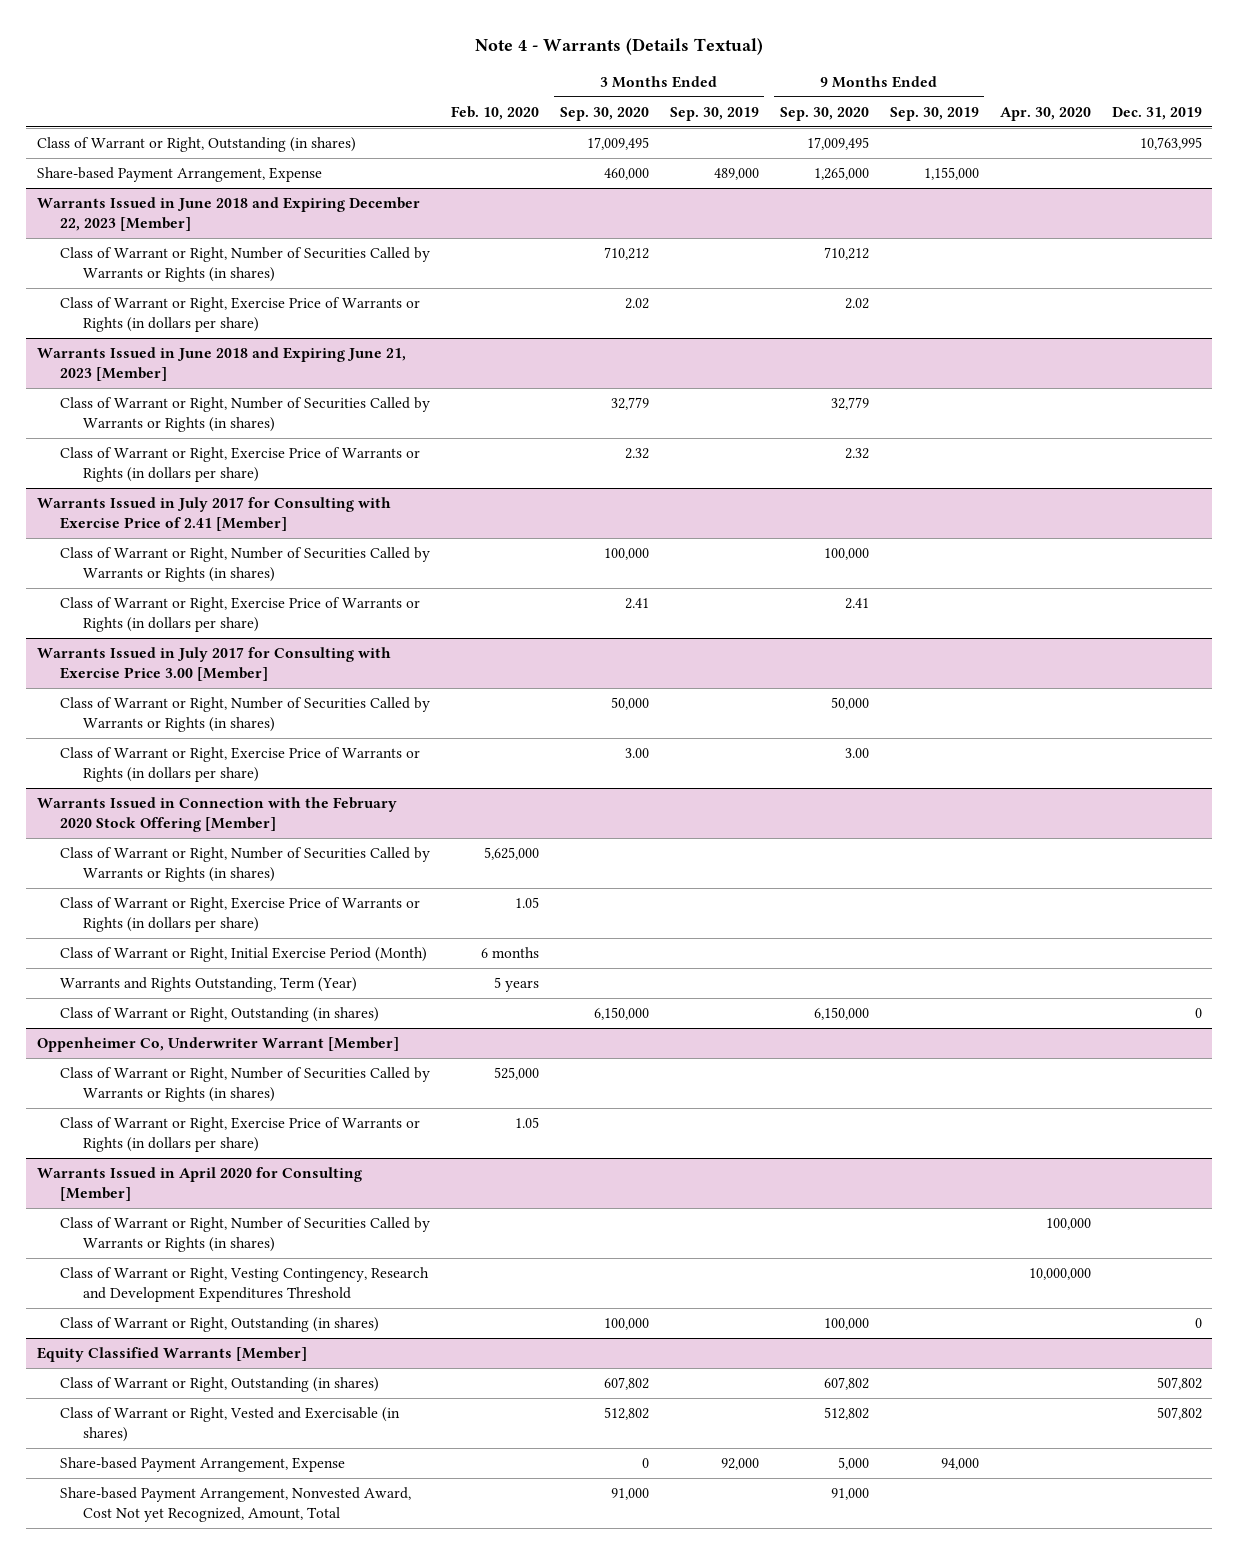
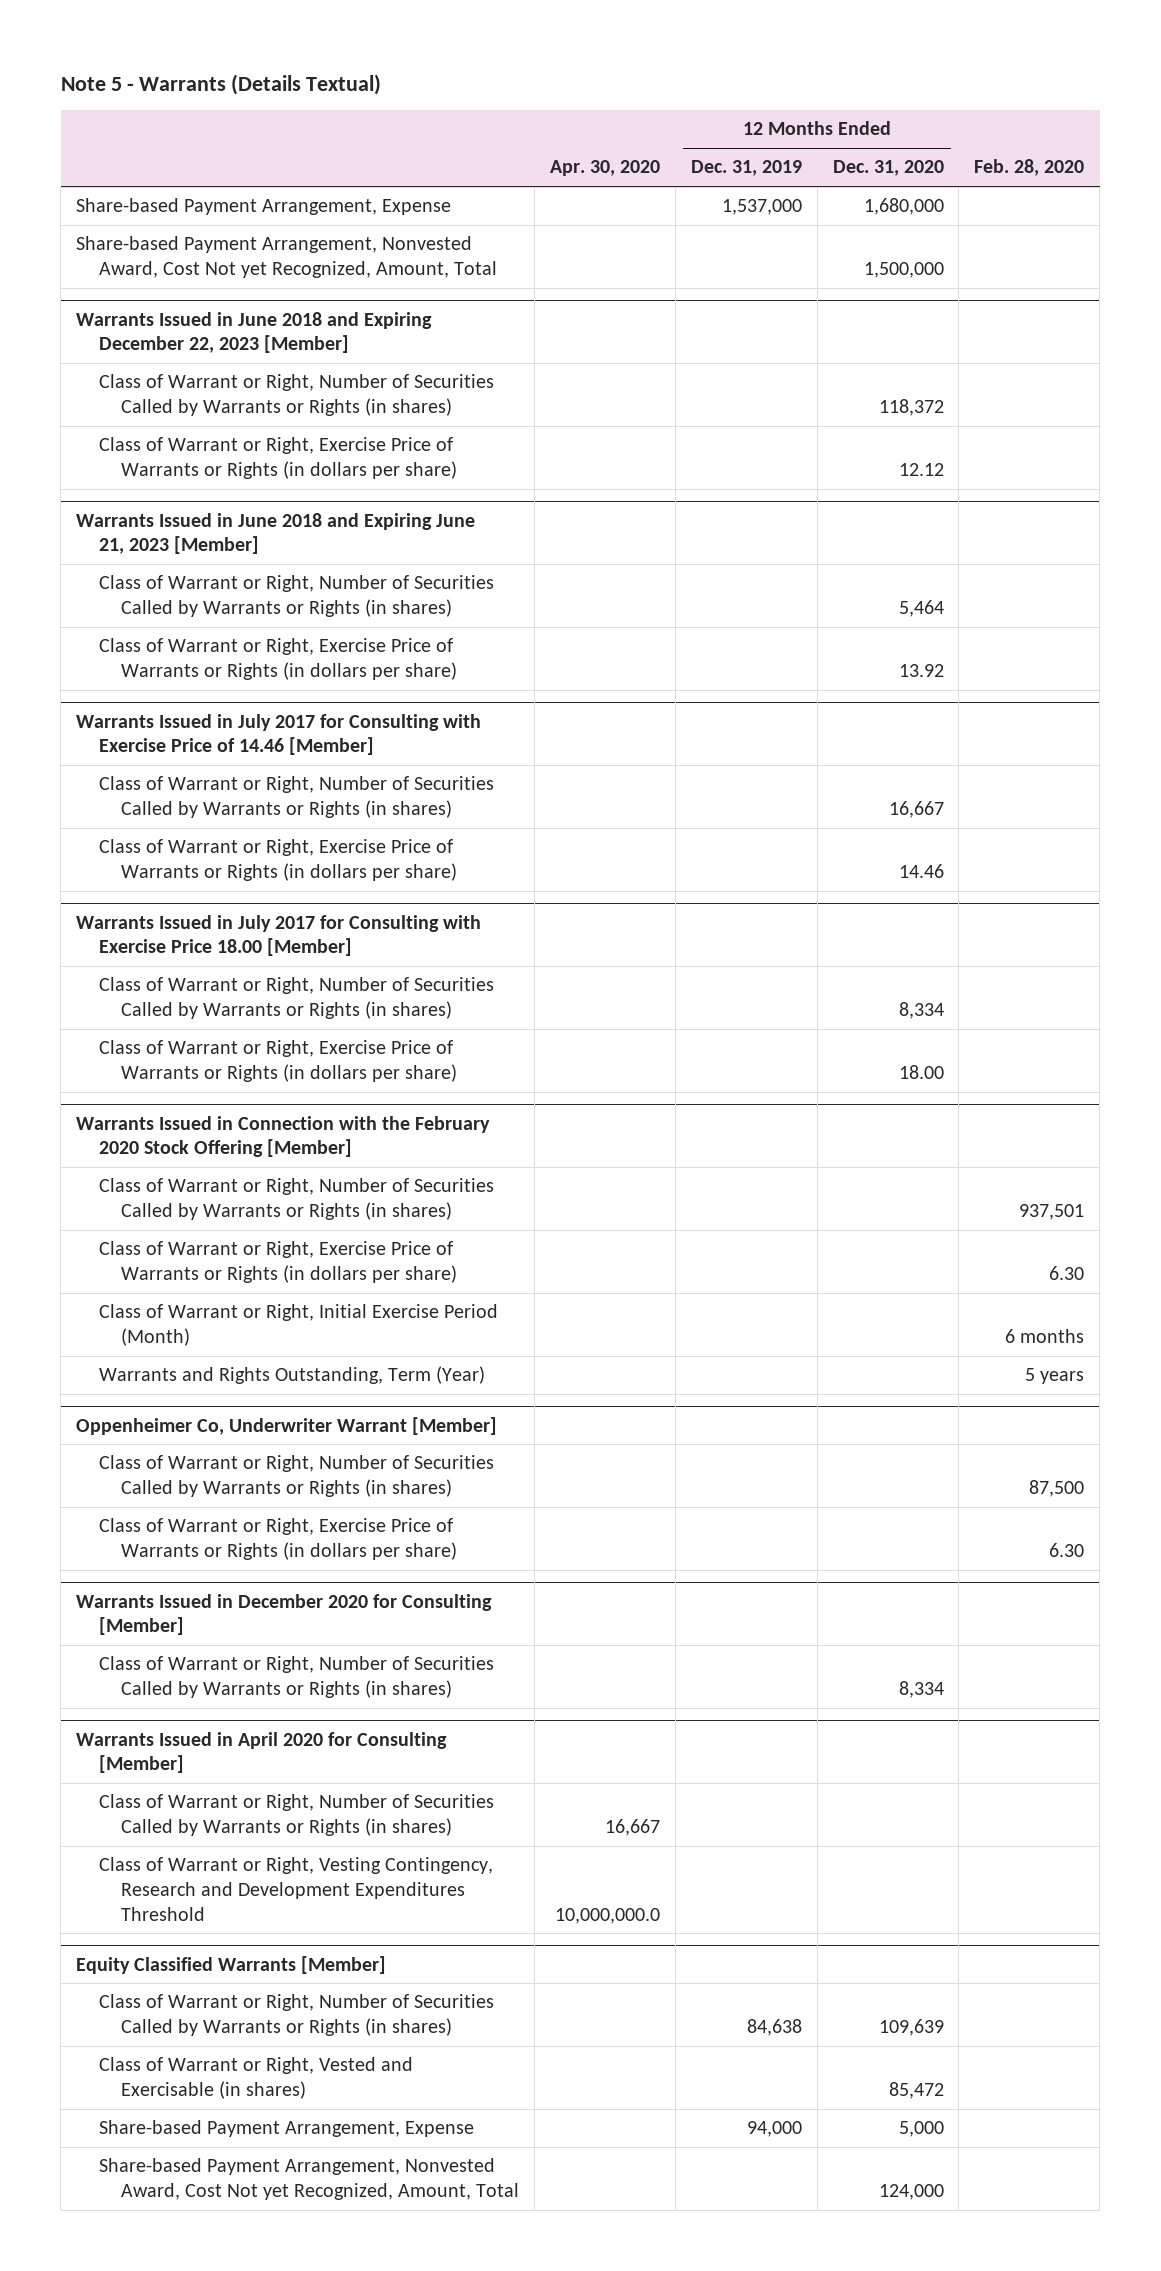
- Note 4 - Warrants (Details Textual)
+ Note 5 - Warrants (Details Textual)
- | Feb. 10, 2020 | 3 Months Ended Sep. 30, 2020 | 3 Months Ended Sep. 30, 2019 | 9 Months Ended Sep. 30, 2020 | 9 Months Ended Sep. 30, 2019 | Apr. 30, 2020 | Dec. 31, 2019
+ | Apr. 30, 2020 | 12 Months Ended Dec. 31, 2019 | 12 Months Ended Dec. 31, 2020 | Feb. 28, 2020
- Class of Warrant or Right, Outstanding (in shares) | | 17,009,495 | | 17,009,495 | | | 10,763,995
+ Share-based Payment Arrangement, Nonvested Award, Cost Not yet Recognized, Amount, Total | | | 1,500,000 |
- Warrants Issued in July 2017 for Consulting with Exercise Price of 2.41 [Member]
- Class of Warrant or Right, Number of Securities Called by Warrants or Rights (in shares) | | 100,000 | | 100,000 | | |
- Class of Warrant or Right, Exercise Price of Warrants or Rights (in dollars per share) | | 2.41 | | 2.41 | | |
- Warrants Issued in July 2017 for Consulting with Exercise Price 3.00 [Member]
- Class of Warrant or Right, Number of Securities Called by Warrants or Rights (in shares) | | 50,000 | | 50,000 | | |
- Class of Warrant or Right, Exercise Price of Warrants or Rights (in dollars per share) | | 3.00 | | 3.00 | | |
+ Warrants Issued in July 2017 for Consulting with Exercise Price of 14.46 [Member]
+ Class of Warrant or Right, Number of Securities Called by Warrants or Rights (in shares) | | | 16,667 |
+ Class of Warrant or Right, Exercise Price of Warrants or Rights (in dollars per share) | | | 14.46 |
+ Warrants Issued in July 2017 for Consulting with Exercise Price 18.00 [Member]
+ Class of Warrant or Right, Number of Securities Called by Warrants or Rights (in shares) | | | 8,334 |
+ Class of Warrant or Right, Exercise Price of Warrants or Rights (in dollars per share) | | | 18.00 |
@ Warrants Issued in Connection with the February 2020 Stock Offering [Member]
- Class of Warrant or Right, Outstanding (in shares) | | 6,150,000 | | 6,150,000 | | | 0
+ Warrants Issued in December 2020 for Consulting [Member]
+ Class of Warrant or Right, Number of Securities Called by Warrants or Rights (in shares) | | | 8,334 |
@ Warrants Issued in April 2020 for Consulting [Member]
- Class of Warrant or Right, Number of Securities Called by Warrants or Rights (in shares) | | | | | | 100,000 |
- Class of Warrant or Right, Vesting Contingency, Research and Development Expenditures Threshold | | | | | | 10,000,000 |
- Class of Warrant or Right, Outstanding (in shares) | | 100,000 | | 100,000 | | | 0
+ Class of Warrant or Right, Number of Securities Called by Warrants or Rights (in shares) | 16,667 | | |
+ Class of Warrant or Right, Vesting Contingency, Research and Development Expenditures Threshold | 10,000,000.0 | | |
@ Equity Classified Warrants [Member]
- Class of Warrant or Right, Outstanding (in shares) | | 607,802 | | 607,802 | | | 507,802
+ Class of Warrant or Right, Number of Securities Called by Warrants or Rights (in shares) | | 84,638 | 109,639 |

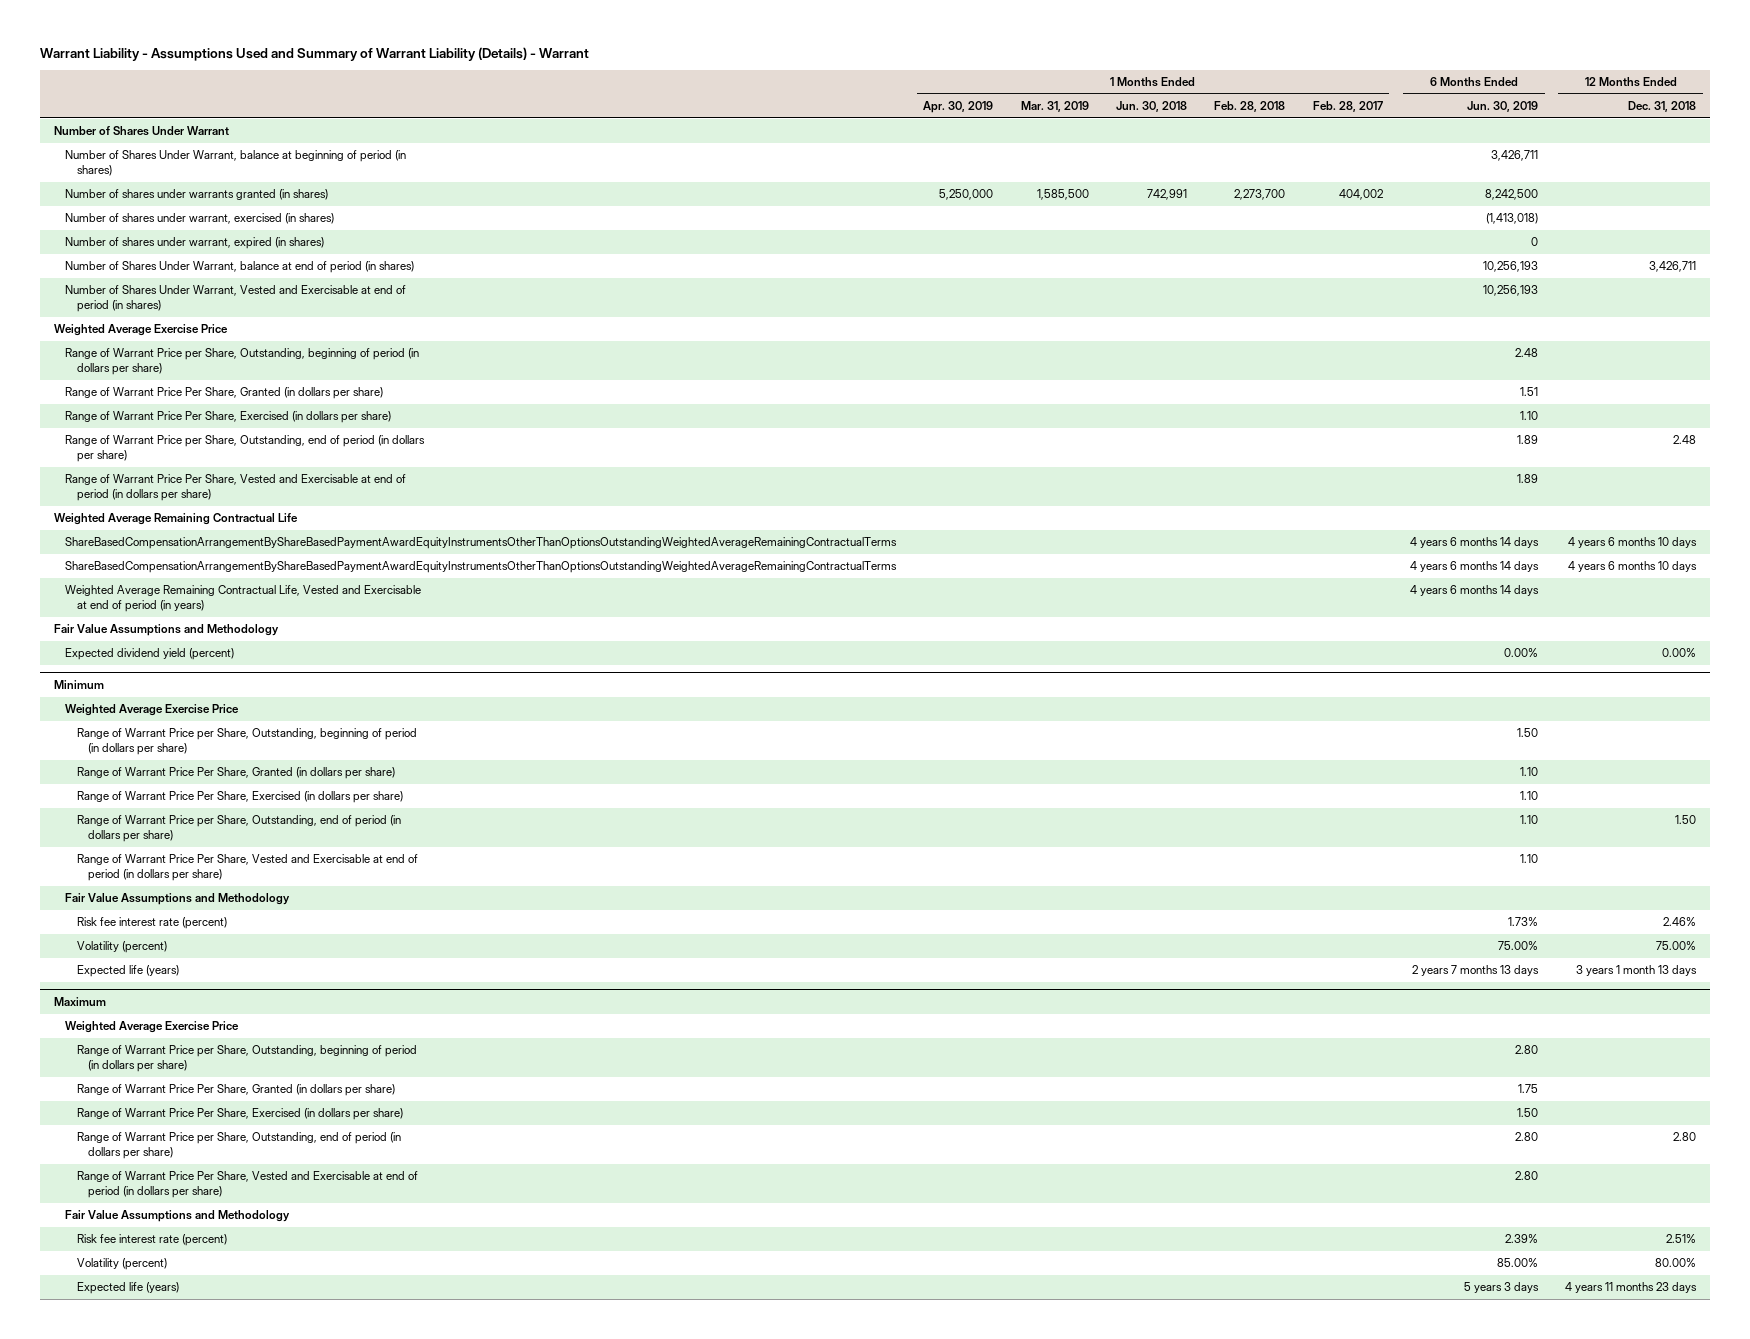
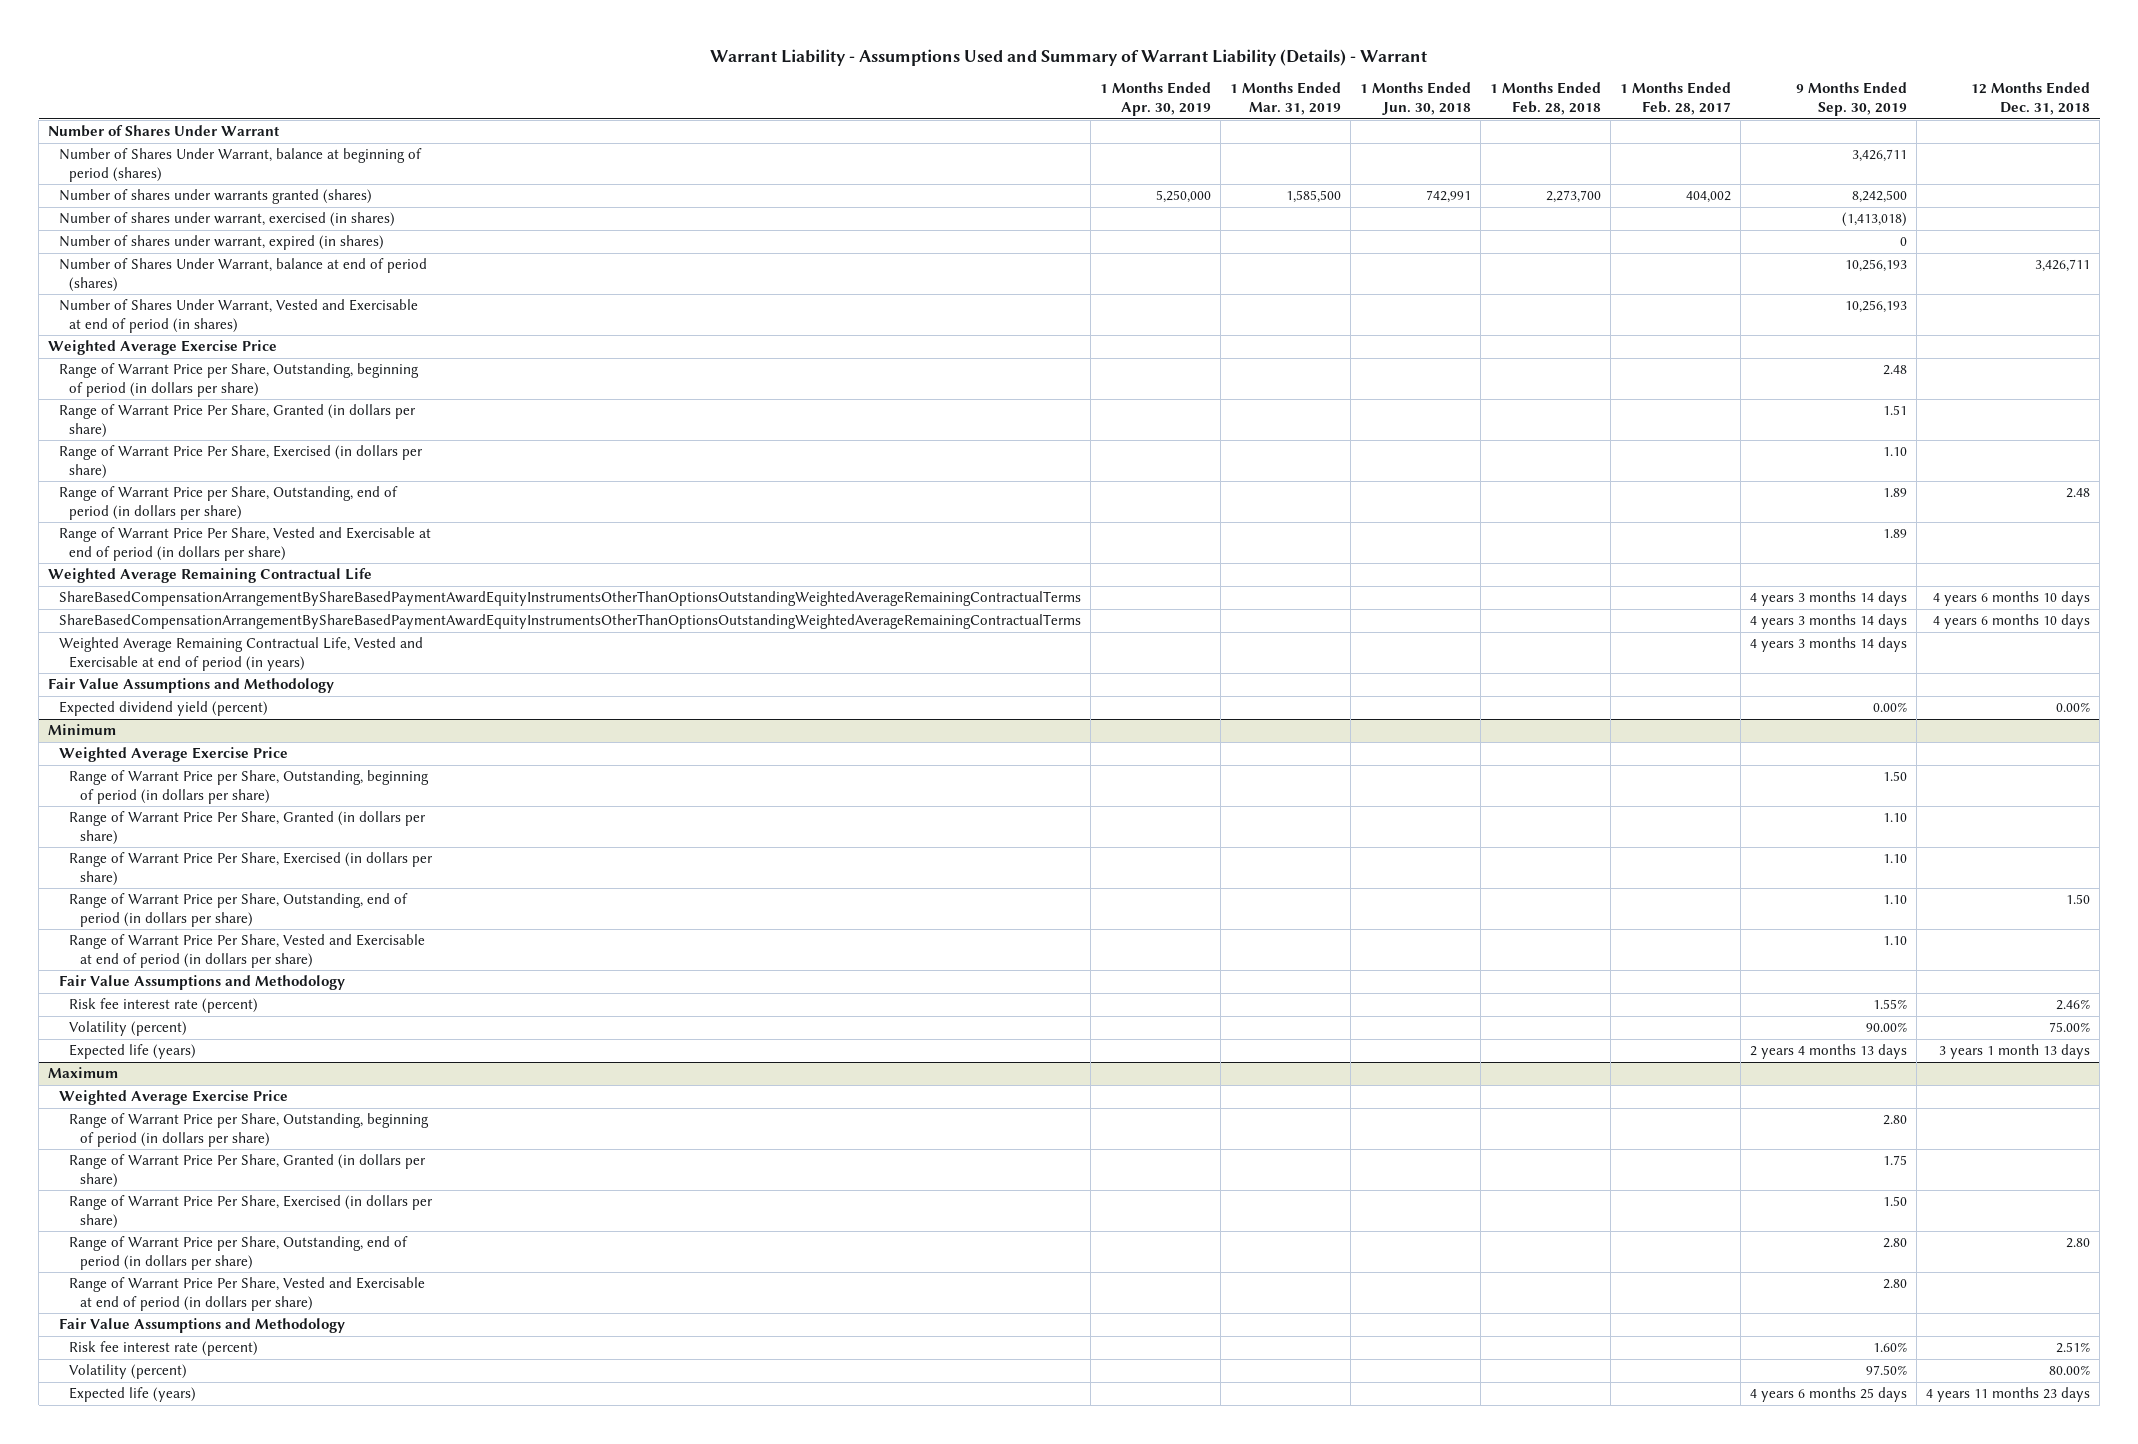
- | 1 Months Ended Apr. 30, 2019 | 1 Months Ended Mar. 31, 2019 | 1 Months Ended Jun. 30, 2018 | 1 Months Ended Feb. 28, 2018 | 1 Months Ended Feb. 28, 2017 | 6 Months Ended Jun. 30, 2019 | 12 Months Ended Dec. 31, 2018
+ | 1 Months Ended Apr. 30, 2019 | 1 Months Ended Mar. 31, 2019 | 1 Months Ended Jun. 30, 2018 | 1 Months Ended Feb. 28, 2018 | 1 Months Ended Feb. 28, 2017 | 9 Months Ended Sep. 30, 2019 | 12 Months Ended Dec. 31, 2018
- Number of Shares Under Warrant, balance at beginning of period (in shares) | | | | | | 3,426,711 |
- Number of shares under warrants granted (in shares) | 5,250,000 | 1,585,500 | 742,991 | 2,273,700 | 404,002 | 8,242,500 |
+ Number of Shares Under Warrant, balance at beginning of period (shares) | | | | | | 3,426,711 |
+ Number of shares under warrants granted (shares) | 5,250,000 | 1,585,500 | 742,991 | 2,273,700 | 404,002 | 8,242,500 |
- Number of Shares Under Warrant, balance at end of period (in shares) | | | | | | 10,256,193 | 3,426,711
+ Number of Shares Under Warrant, balance at end of period (shares) | | | | | | 10,256,193 | 3,426,711

